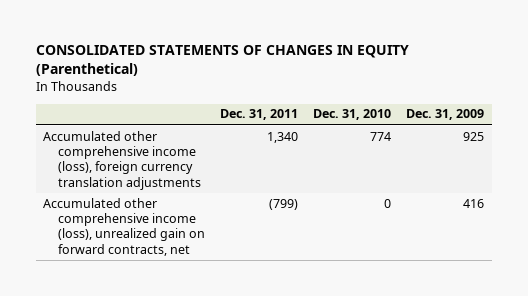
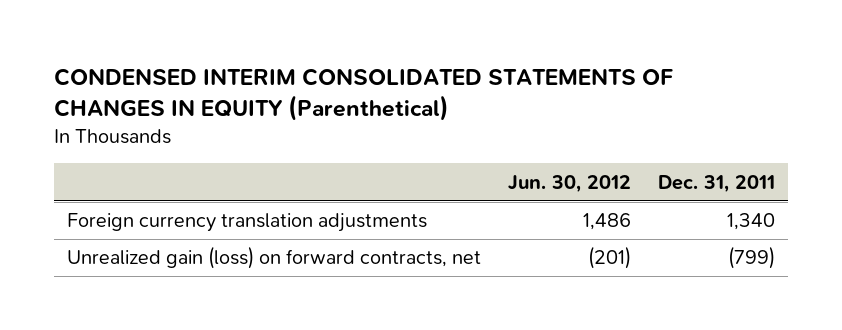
- CONSOLIDATED STATEMENTS OF CHANGES IN EQUITY (Parenthetical)
+ CONDENSED INTERIM CONSOLIDATED STATEMENTS OF CHANGES IN EQUITY (Parenthetical)
- | Dec. 31, 2011 | Dec. 31, 2010 | Dec. 31, 2009
+ | Jun. 30, 2012 | Dec. 31, 2011
- Accumulated other comprehensive income (loss), foreign currency translation adjustments | 1,340 | 774 | 925
- Accumulated other comprehensive income (loss), unrealized gain on forward contracts, net | (799) | 0 | 416
+ Foreign currency translation adjustments | 1,486 | 1,340
+ Unrealized gain (loss) on forward contracts, net | (201) | (799)

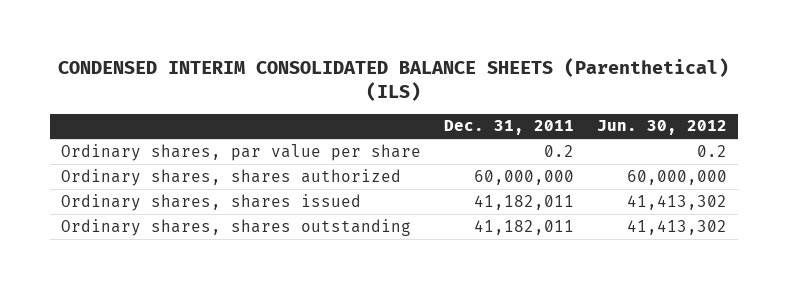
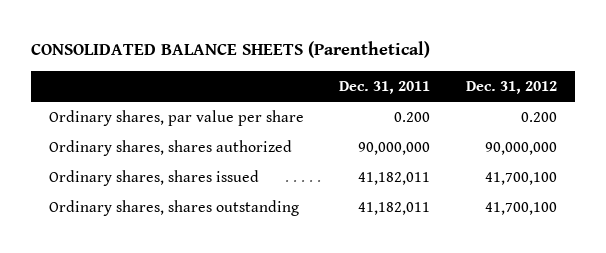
- CONDENSED INTERIM CONSOLIDATED BALANCE SHEETS (Parenthetical) (ILS)
+ CONSOLIDATED BALANCE SHEETS (Parenthetical)
- | Dec. 31, 2011 | Jun. 30, 2012
+ | Dec. 31, 2011 | Dec. 31, 2012
- Ordinary shares, par value per share | 0.2 | 0.2
- Ordinary shares, shares authorized | 60,000,000 | 60,000,000
+ Ordinary shares, par value per share | 0.200 | 0.200
+ Ordinary shares, shares authorized | 90,000,000 | 90,000,000

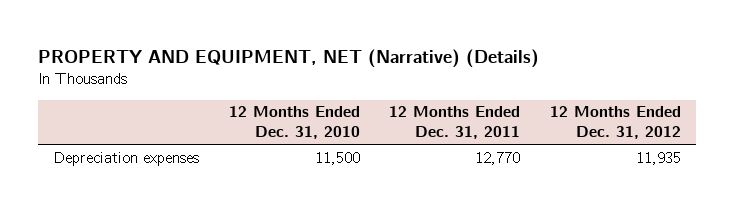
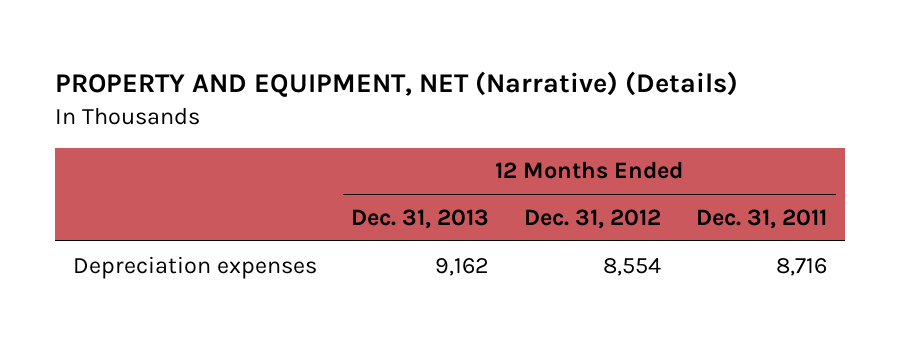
- | 12 Months Ended Dec. 31, 2010 | 12 Months Ended Dec. 31, 2011 | 12 Months Ended Dec. 31, 2012
+ | 12 Months Ended Dec. 31, 2013 | 12 Months Ended Dec. 31, 2012 | 12 Months Ended Dec. 31, 2011
- Depreciation expenses | 11,500 | 12,770 | 11,935
+ Depreciation expenses | 9,162 | 8,554 | 8,716

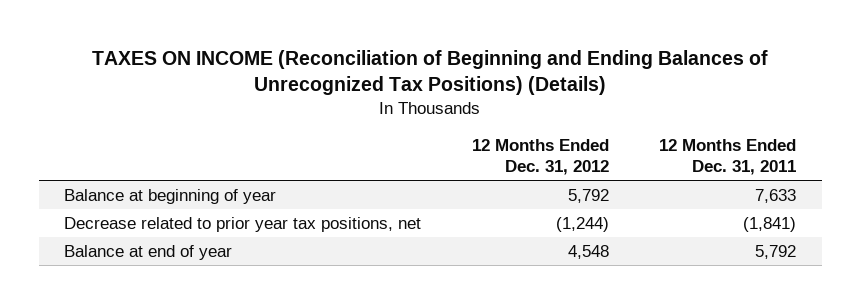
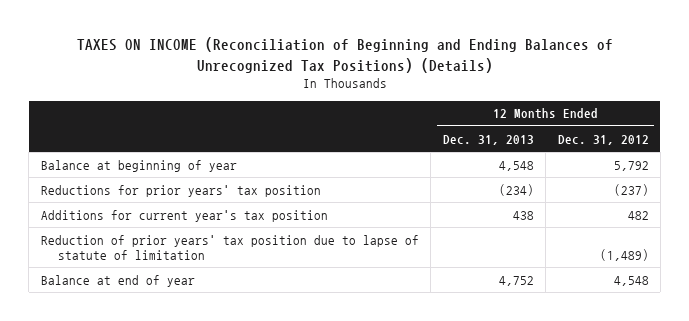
- | 12 Months Ended Dec. 31, 2012 | 12 Months Ended Dec. 31, 2011
+ | 12 Months Ended Dec. 31, 2013 | 12 Months Ended Dec. 31, 2012
- Decrease related to prior year tax positions, net | (1,244) | (1,841)
+ Reductions for prior years' tax position | (234) | (237)
+ Additions for current year's tax position | 438 | 482
+ Reduction of prior years' tax position due to lapse of statute of limitation | | (1,489)

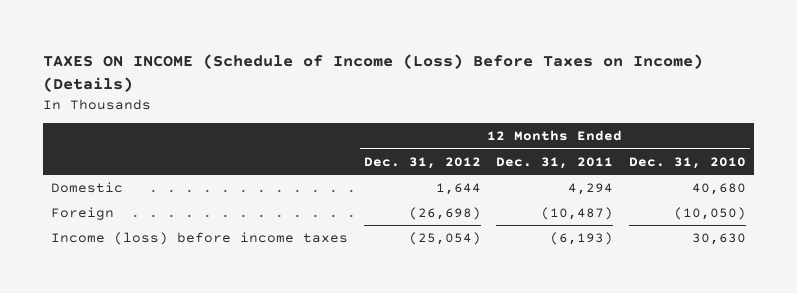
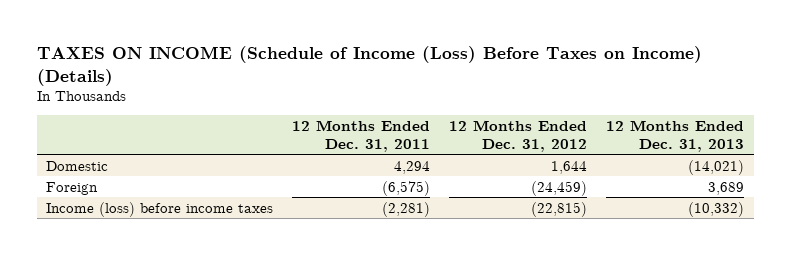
- | 12 Months Ended Dec. 31, 2012 | 12 Months Ended Dec. 31, 2011 | 12 Months Ended Dec. 31, 2010
+ | 12 Months Ended Dec. 31, 2011 | 12 Months Ended Dec. 31, 2012 | 12 Months Ended Dec. 31, 2013
- Foreign | (26,698) | (10,487) | (10,050)
- Income (loss) before income taxes | (25,054) | (6,193) | 30,630
+ Foreign | (6,575) | (24,459) | 3,689
+ Income (loss) before income taxes | (2,281) | (22,815) | (10,332)

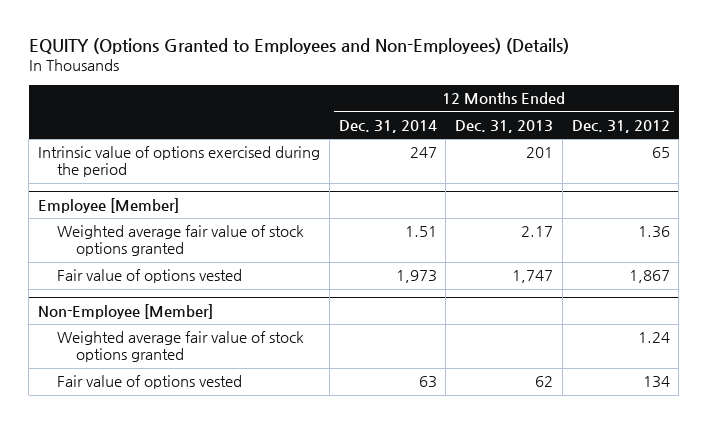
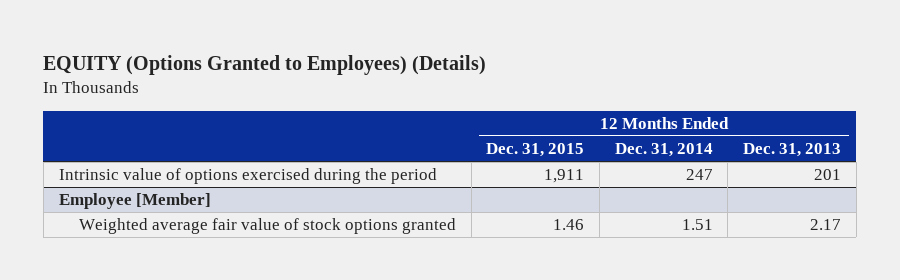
- EQUITY (Options Granted to Employees and Non-Employees) (Details)
+ EQUITY (Options Granted to Employees) (Details)
- | 12 Months Ended Dec. 31, 2014 | 12 Months Ended Dec. 31, 2013 | 12 Months Ended Dec. 31, 2012
+ | 12 Months Ended Dec. 31, 2015 | 12 Months Ended Dec. 31, 2014 | 12 Months Ended Dec. 31, 2013
@ Employee [Member]
- Fair value of options vested | 1,973 | 1,747 | 1,867
- Non-Employee [Member]
- Weighted average fair value of stock options granted | | | 1.24
- Fair value of options vested | 63 | 62 | 134

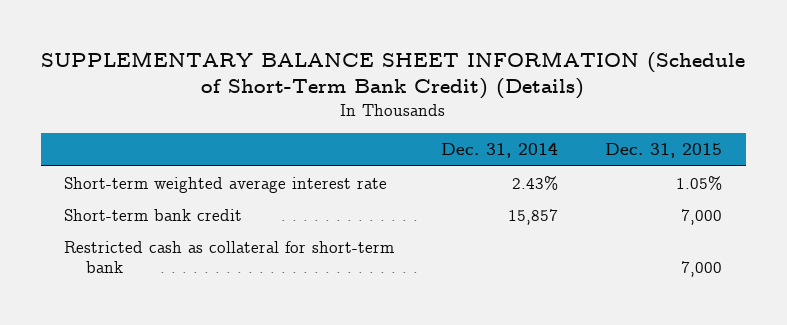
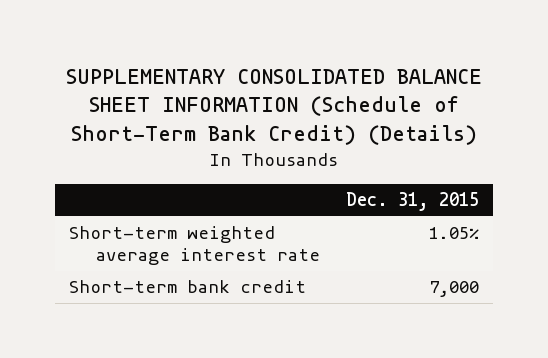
- SUPPLEMENTARY BALANCE SHEET INFORMATION (Schedule of Short-Term Bank Credit) (Details)
+ SUPPLEMENTARY CONSOLIDATED BALANCE SHEET INFORMATION (Schedule of Short-Term Bank Credit) (Details)
- | Dec. 31, 2014 | Dec. 31, 2015
+ | Dec. 31, 2015
- Restricted cash as collateral for short-term bank | | 7,000

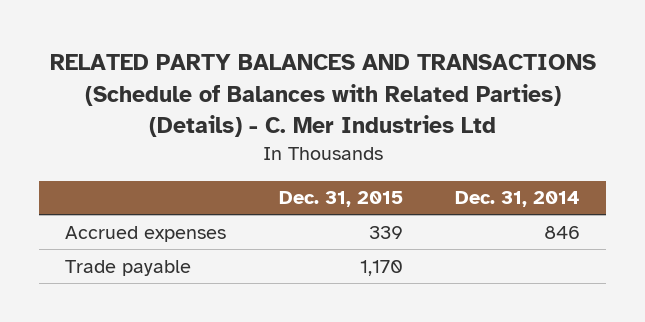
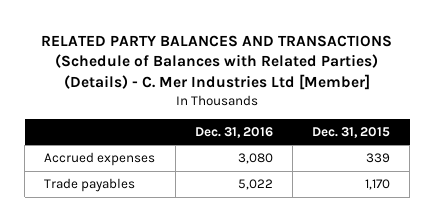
- RELATED PARTY BALANCES AND TRANSACTIONS (Schedule of Balances with Related Parties) (Details) - C. Mer Industries Ltd
+ RELATED PARTY BALANCES AND TRANSACTIONS (Schedule of Balances with Related Parties) (Details) - C. Mer Industries Ltd [Member]
- | Dec. 31, 2015 | Dec. 31, 2014
+ | Dec. 31, 2016 | Dec. 31, 2015
- Trade payable | 1,170 |
+ Trade payables | 5,022 | 1,170

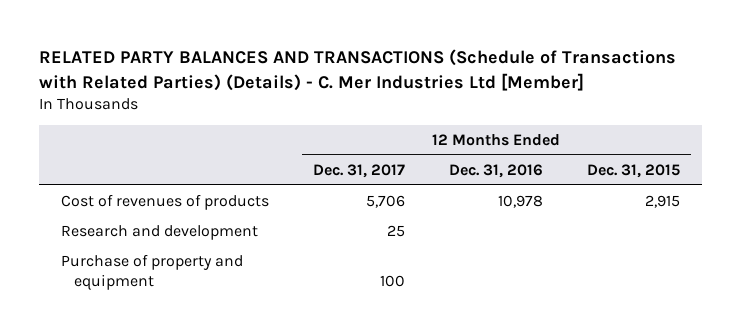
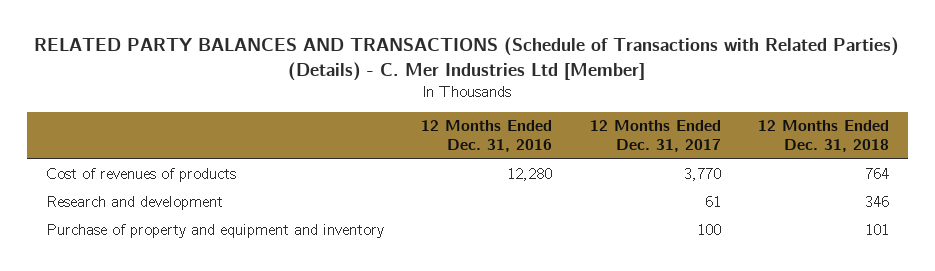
- | 12 Months Ended Dec. 31, 2017 | 12 Months Ended Dec. 31, 2016 | 12 Months Ended Dec. 31, 2015
+ | 12 Months Ended Dec. 31, 2016 | 12 Months Ended Dec. 31, 2017 | 12 Months Ended Dec. 31, 2018
- Cost of revenues of products | 5,706 | 10,978 | 2,915
- Research and development | 25 | |
- Purchase of property and equipment | 100 | |
+ Cost of revenues of products | 12,280 | 3,770 | 764
+ Research and development | | 61 | 346
+ Purchase of property and equipment and inventory | | 100 | 101

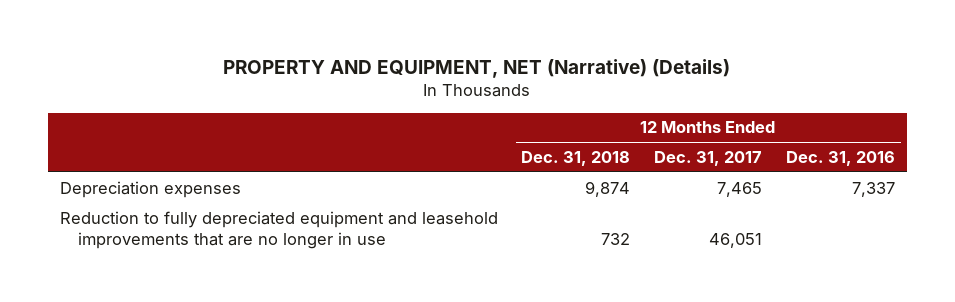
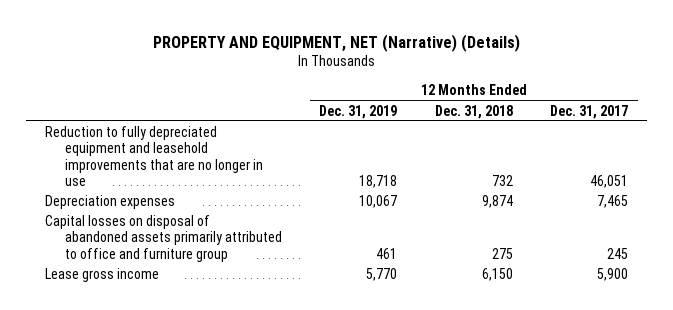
- | 12 Months Ended Dec. 31, 2018 | 12 Months Ended Dec. 31, 2017 | 12 Months Ended Dec. 31, 2016
+ | 12 Months Ended Dec. 31, 2019 | 12 Months Ended Dec. 31, 2018 | 12 Months Ended Dec. 31, 2017
moved down: Depreciation expenses | 10,067 | 9,874 | 7,465
+ Capital losses on disposal of abandoned assets primarily attributed to office and furniture group | 461 | 275 | 245
+ Lease gross income | 5,770 | 6,150 | 5,900

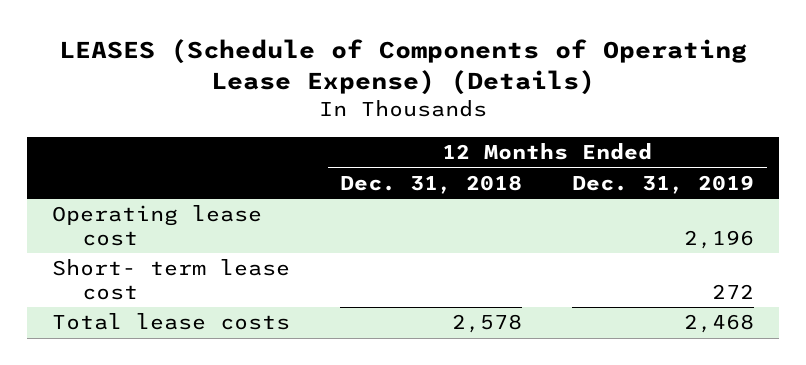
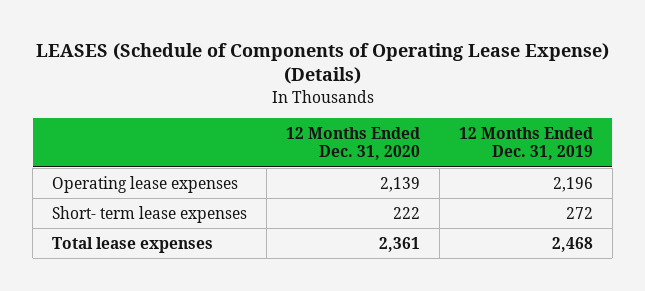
- | 12 Months Ended Dec. 31, 2018 | 12 Months Ended Dec. 31, 2019
+ | 12 Months Ended Dec. 31, 2020 | 12 Months Ended Dec. 31, 2019
- Operating lease cost | | 2,196
- Short- term lease cost | | 272
- Total lease costs | 2,578 | 2,468
+ Operating lease expenses | 2,139 | 2,196
+ Short- term lease expenses | 222 | 272
+ Total lease expenses | 2,361 | 2,468

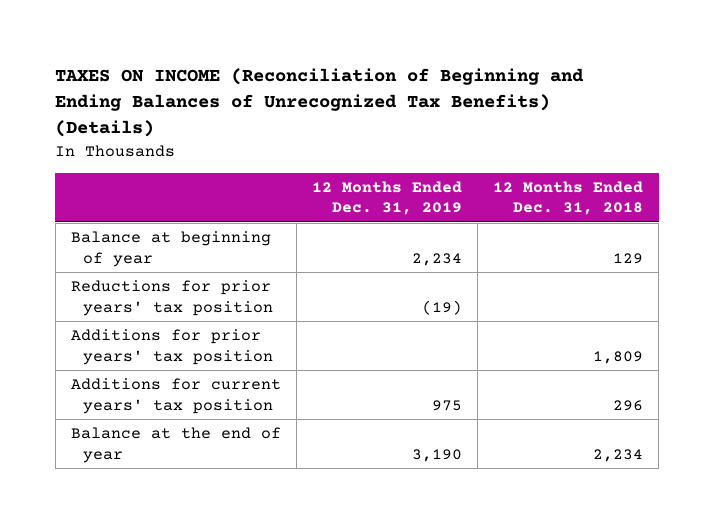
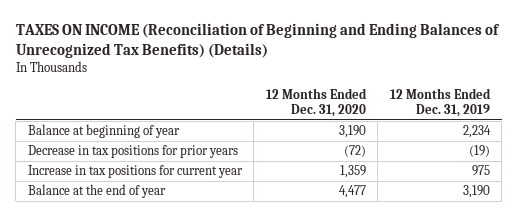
- | 12 Months Ended Dec. 31, 2019 | 12 Months Ended Dec. 31, 2018
+ | 12 Months Ended Dec. 31, 2020 | 12 Months Ended Dec. 31, 2019
- Reductions for prior years' tax position | (19) |
- Additions for prior years' tax position | | 1,809
- Additions for current years' tax position | 975 | 296
+ Decrease in tax positions for prior years | (72) | (19)
+ Increase in tax positions for current year | 1,359 | 975

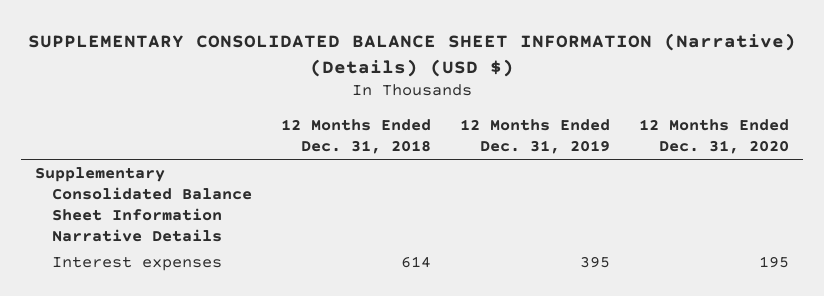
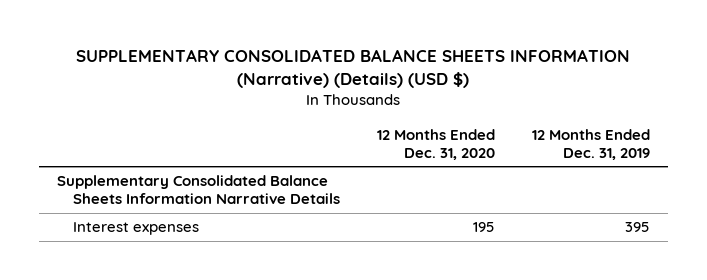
- SUPPLEMENTARY CONSOLIDATED BALANCE SHEET INFORMATION (Narrative) (Details) (USD $)
+ SUPPLEMENTARY CONSOLIDATED BALANCE SHEETS INFORMATION (Narrative) (Details) (USD $)
- | 12 Months Ended Dec. 31, 2018 | 12 Months Ended Dec. 31, 2019 | 12 Months Ended Dec. 31, 2020
+ | 12 Months Ended Dec. 31, 2020 | 12 Months Ended Dec. 31, 2019
- Supplementary Consolidated Balance Sheet Information Narrative Details
+ Supplementary Consolidated Balance Sheets Information Narrative Details

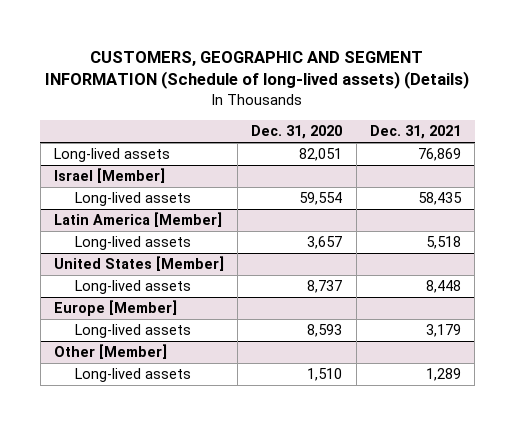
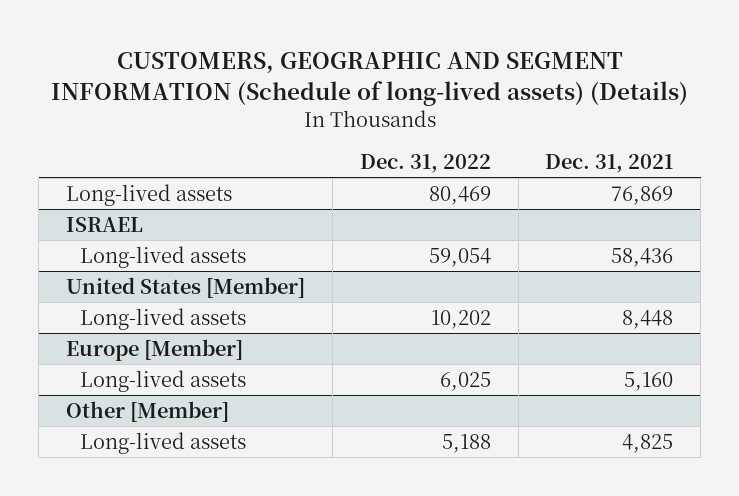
- | Dec. 31, 2020 | Dec. 31, 2021
+ | Dec. 31, 2022 | Dec. 31, 2021
- Israel [Member]
- Long-lived assets | 59,554 | 58,435
- Latin America [Member]
- Long-lived assets | 3,657 | 5,518
+ ISRAEL
+ Long-lived assets | 59,054 | 58,436
@ Europe [Member]
- Long-lived assets | 8,593 | 3,179
+ Long-lived assets | 6,025 | 5,160
@ Other [Member]
- Long-lived assets | 1,510 | 1,289
+ Long-lived assets | 5,188 | 4,825

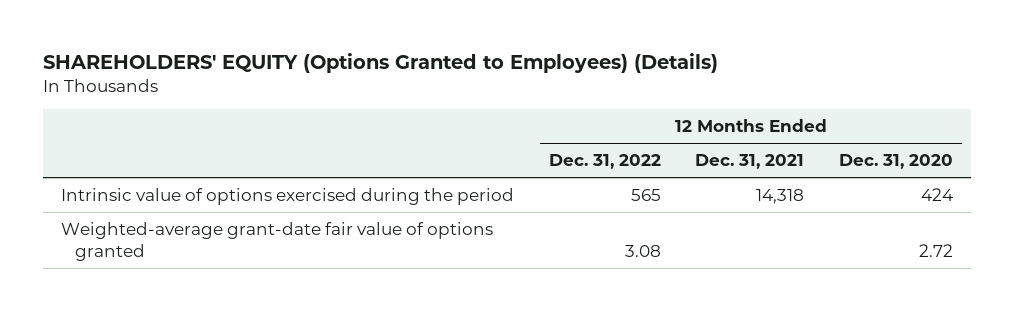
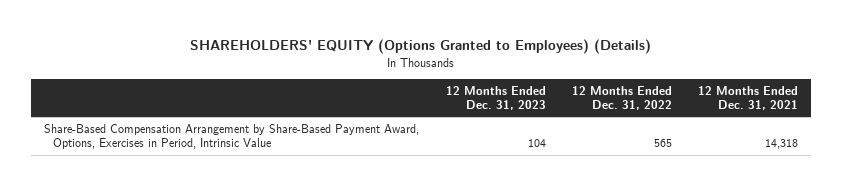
- | 12 Months Ended Dec. 31, 2022 | 12 Months Ended Dec. 31, 2021 | 12 Months Ended Dec. 31, 2020
+ | 12 Months Ended Dec. 31, 2023 | 12 Months Ended Dec. 31, 2022 | 12 Months Ended Dec. 31, 2021
- Intrinsic value of options exercised during the period | 565 | 14,318 | 424
- Weighted-average grant-date fair value of options granted | 3.08 | | 2.72
+ Share-Based Compensation Arrangement by Share-Based Payment Award, Options, Exercises in Period, Intrinsic Value | 104 | 565 | 14,318

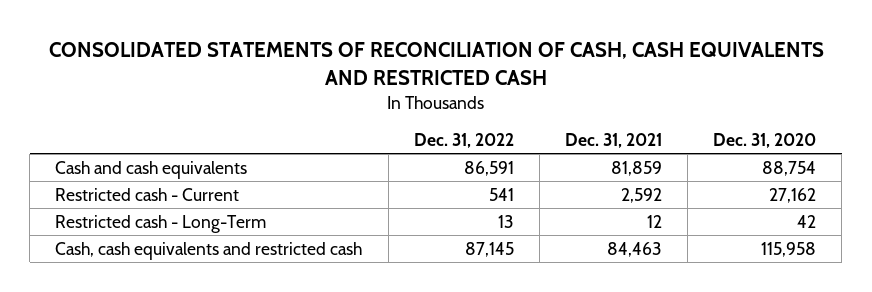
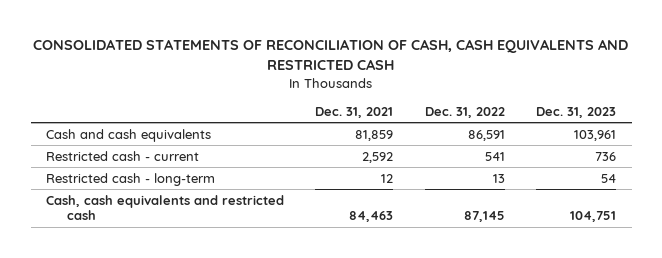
- | Dec. 31, 2022 | Dec. 31, 2021 | Dec. 31, 2020
+ | Dec. 31, 2021 | Dec. 31, 2022 | Dec. 31, 2023
- Restricted cash - Current | 541 | 2,592 | 27,162
- Restricted cash - Long-Term | 13 | 12 | 42
+ Restricted cash - current | 2,592 | 541 | 736
+ Restricted cash - long-term | 12 | 13 | 54

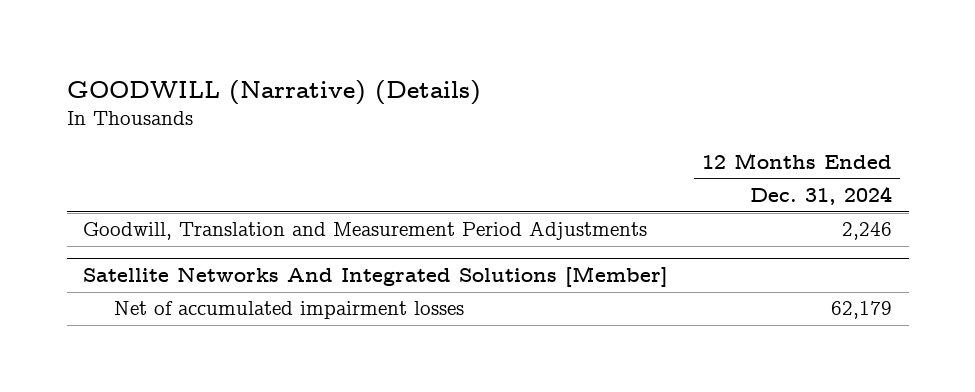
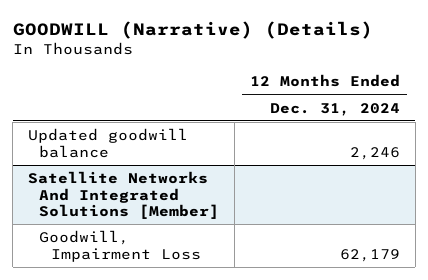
- Goodwill, Translation and Measurement Period Adjustments | 2,246
+ Updated goodwill balance | 2,246
@ Satellite Networks And Integrated Solutions [Member]
- Net of accumulated impairment losses | 62,179
+ Goodwill, Impairment Loss | 62,179

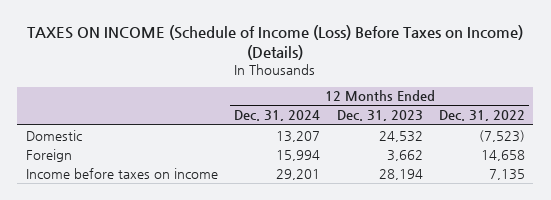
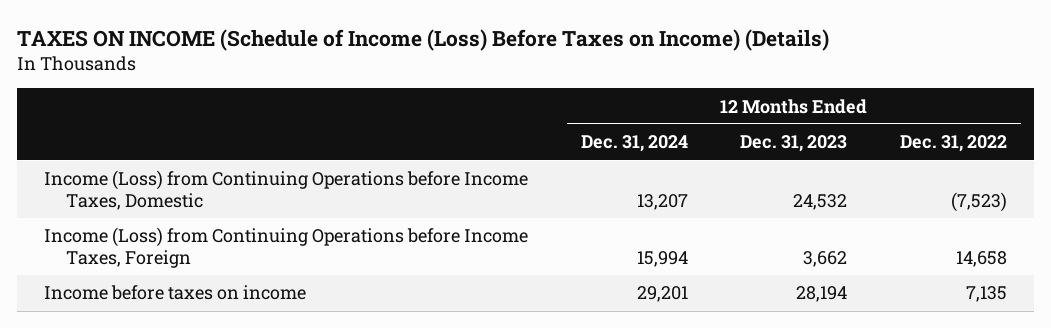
- Domestic | 13,207 | 24,532 | (7,523)
- Foreign | 15,994 | 3,662 | 14,658
+ Income (Loss) from Continuing Operations before Income Taxes, Domestic | 13,207 | 24,532 | (7,523)
+ Income (Loss) from Continuing Operations before Income Taxes, Foreign | 15,994 | 3,662 | 14,658

